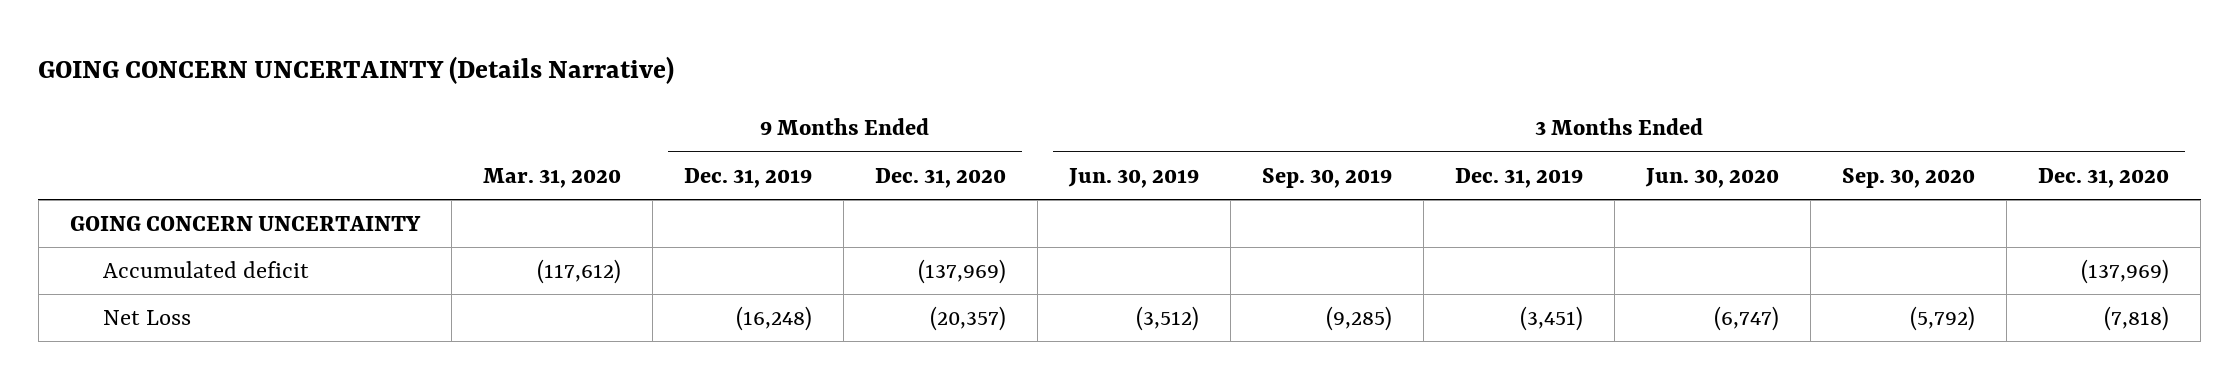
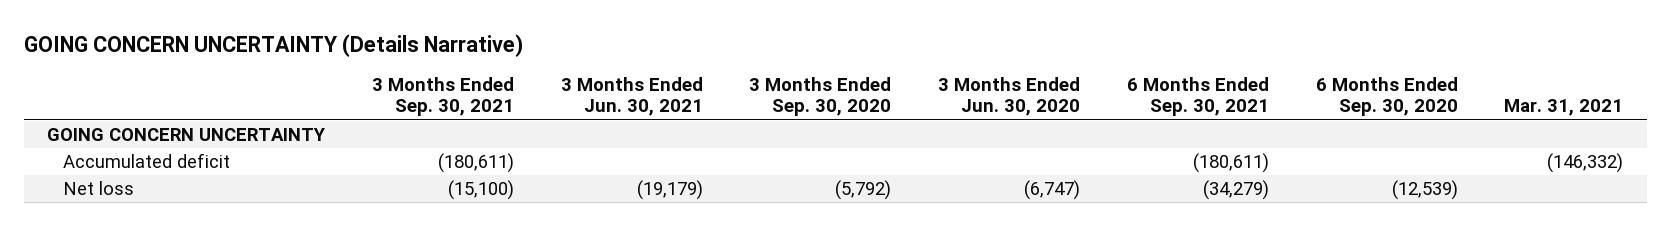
- | Mar. 31, 2020 | 9 Months Ended Dec. 31, 2019 | 9 Months Ended Dec. 31, 2020 | 3 Months Ended Jun. 30, 2019 | 3 Months Ended Sep. 30, 2019 | 3 Months Ended Dec. 31, 2019 | 3 Months Ended Jun. 30, 2020 | 3 Months Ended Sep. 30, 2020 | 3 Months Ended Dec. 31, 2020
+ | 3 Months Ended Sep. 30, 2021 | 3 Months Ended Jun. 30, 2021 | 3 Months Ended Sep. 30, 2020 | 3 Months Ended Jun. 30, 2020 | 6 Months Ended Sep. 30, 2021 | 6 Months Ended Sep. 30, 2020 | Mar. 31, 2021
- Net Loss | | (16,248) | (20,357) | (3,512) | (9,285) | (3,451) | (6,747) | (5,792) | (7,818)
+ Net loss | (15,100) | (19,179) | (5,792) | (6,747) | (34,279) | (12,539) |

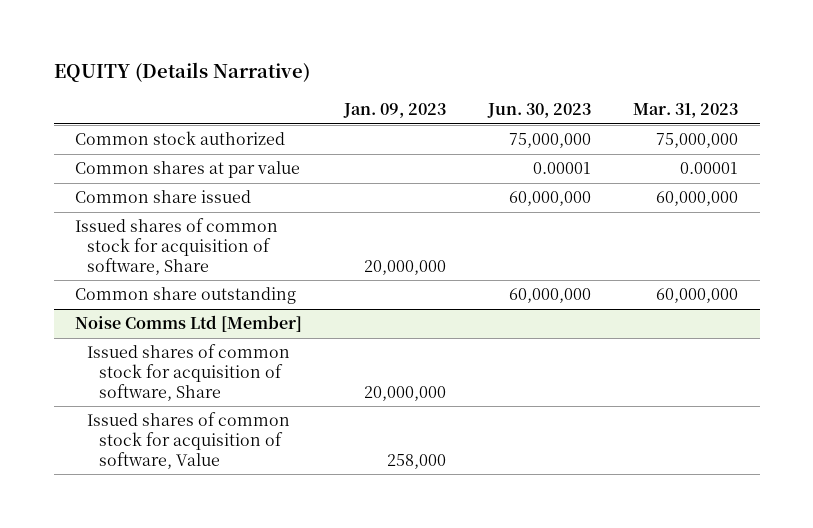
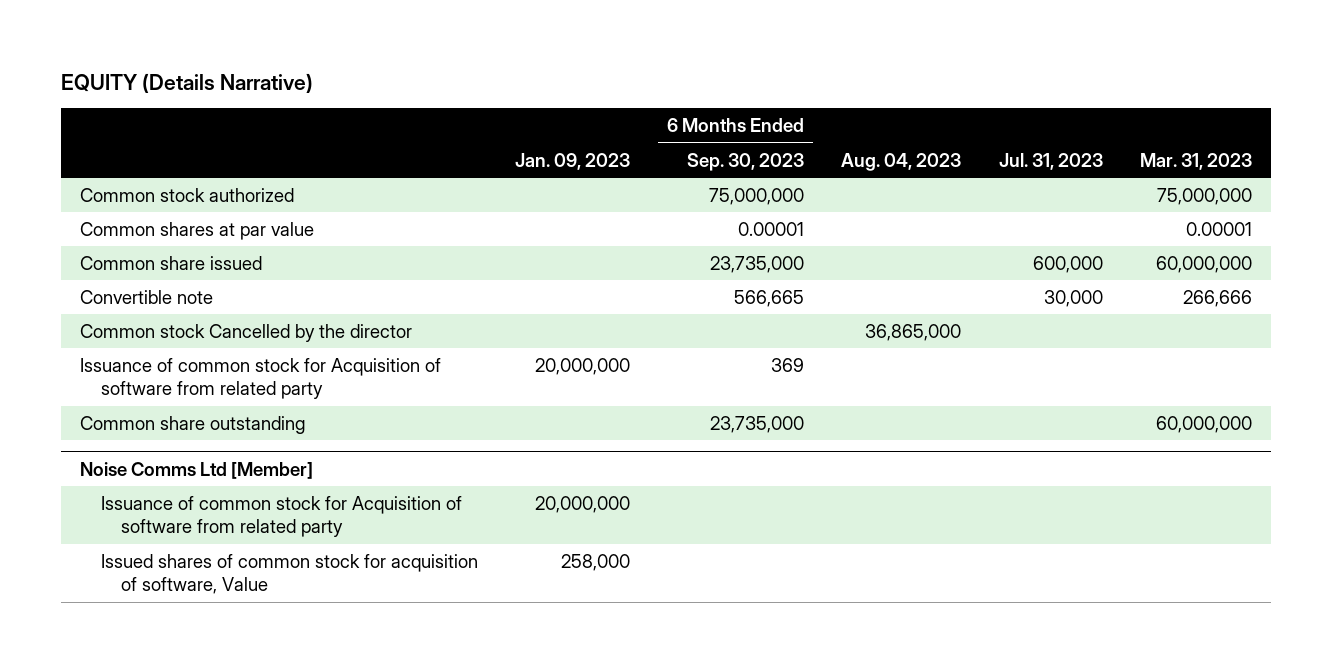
- | Jan. 09, 2023 | Jun. 30, 2023 | Mar. 31, 2023
+ | Jan. 09, 2023 | 6 Months Ended Sep. 30, 2023 | Aug. 04, 2023 | Jul. 31, 2023 | Mar. 31, 2023
- Issued shares of common stock for acquisition of software, Share | 20,000,000 | |
+ Convertible note | | 566,665 | | 30,000 | 266,666
+ Common stock Cancelled by the director | | | 36,865,000 | |
+ Issuance of common stock for Acquisition of software from related party | 20,000,000 | 369 | | |
@ Noise Comms Ltd [Member]
- Issued shares of common stock for acquisition of software, Share | 20,000,000 | |
+ Issuance of common stock for Acquisition of software from related party | 20,000,000 | | | |

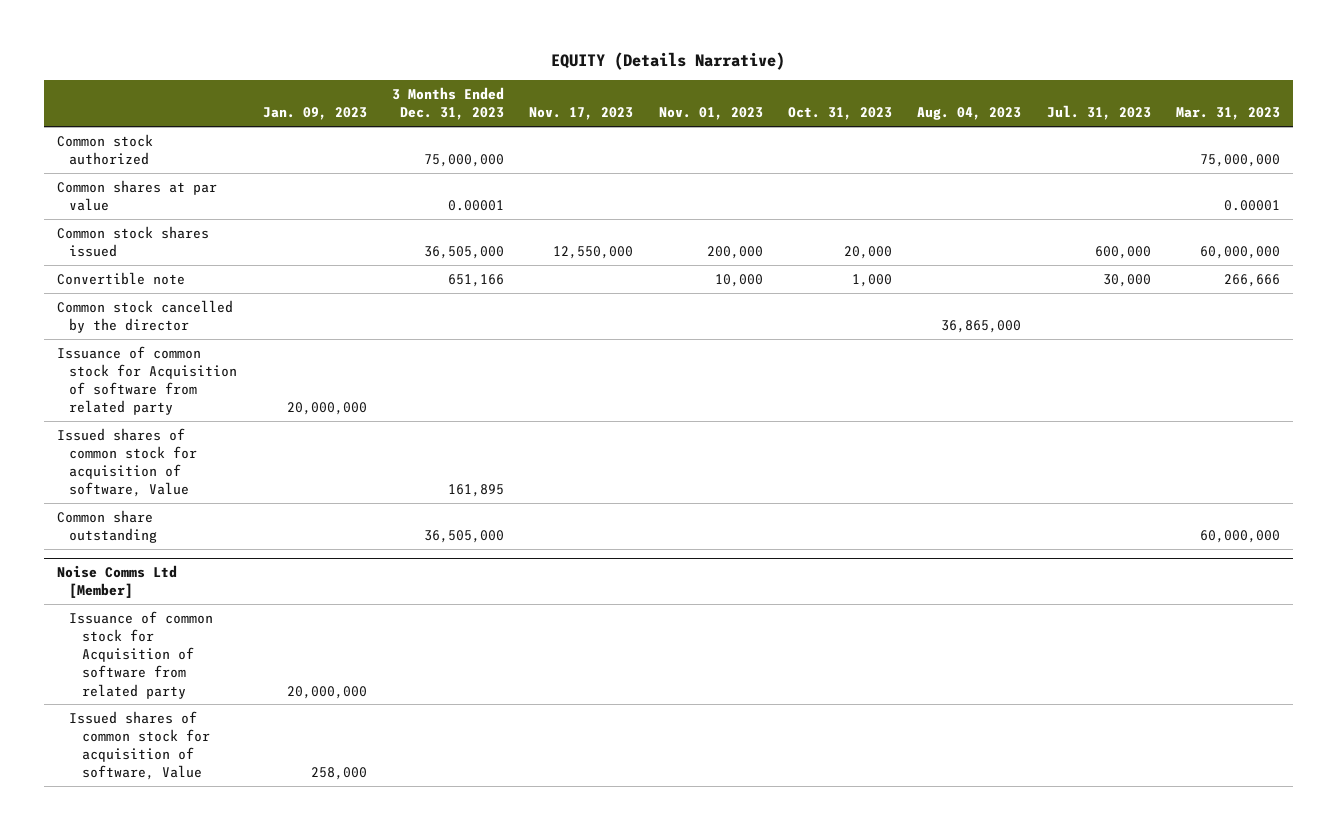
- | Jan. 09, 2023 | 6 Months Ended Sep. 30, 2023 | Aug. 04, 2023 | Jul. 31, 2023 | Mar. 31, 2023
+ | Jan. 09, 2023 | 3 Months Ended Dec. 31, 2023 | Nov. 17, 2023 | Nov. 01, 2023 | Oct. 31, 2023 | Aug. 04, 2023 | Jul. 31, 2023 | Mar. 31, 2023
- Common share issued | | 23,735,000 | | 600,000 | 60,000,000
+ Common stock shares issued | | 36,505,000 | 12,550,000 | 200,000 | 20,000 | | 600,000 | 60,000,000
- Common stock Cancelled by the director | | | 36,865,000 | |
+ Common stock cancelled by the director | | | | | | 36,865,000 | |
+ Issued shares of common stock for acquisition of software, Value | | 161,895 | | | | | |

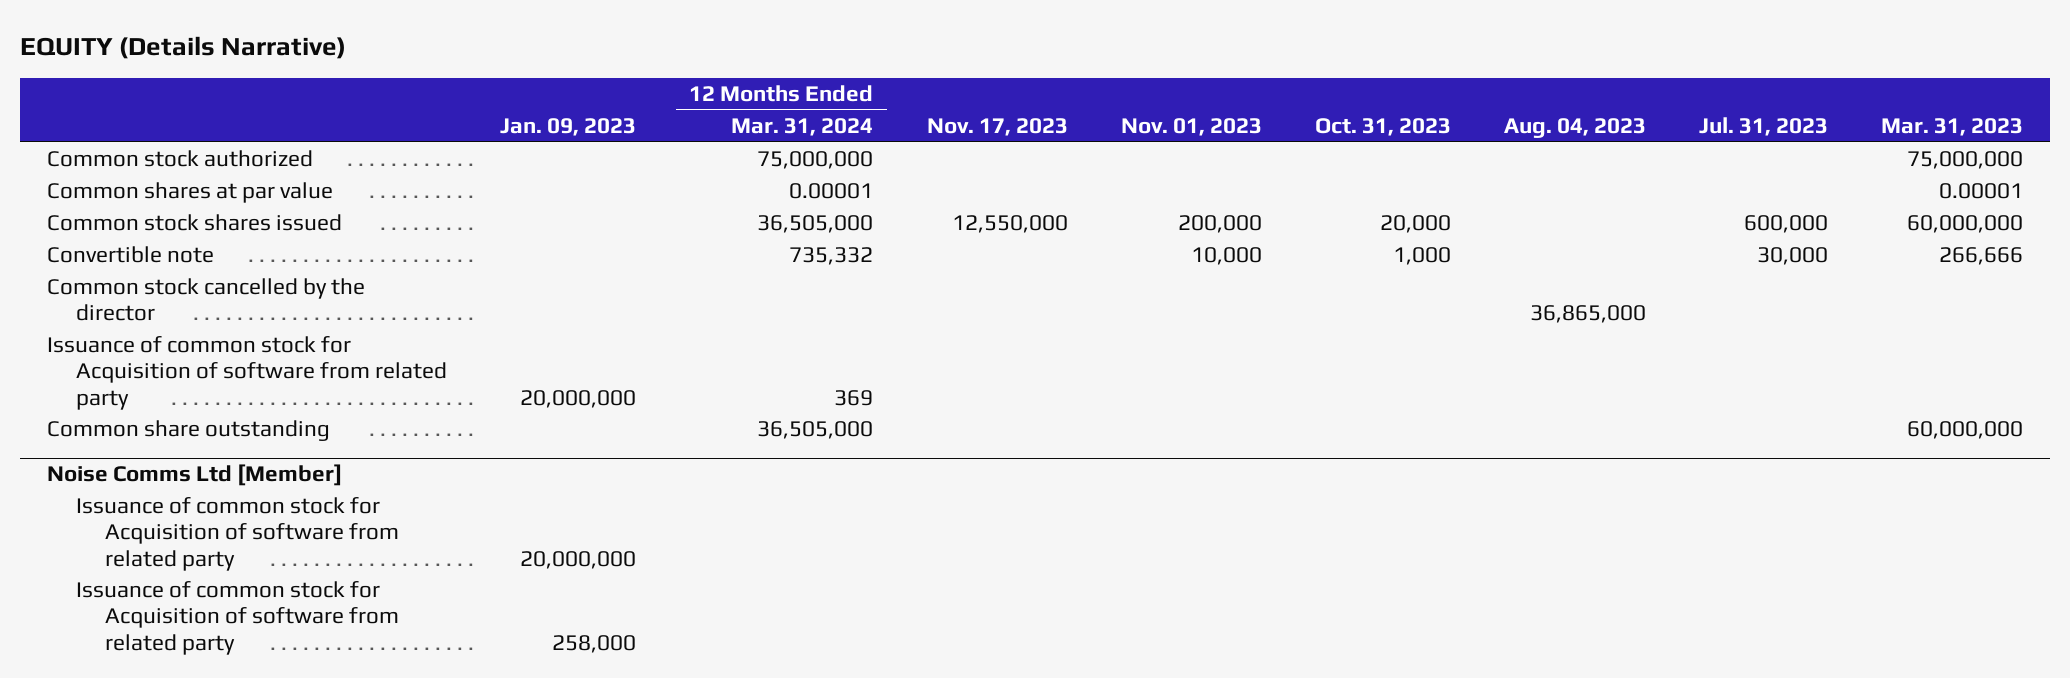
- | Jan. 09, 2023 | 3 Months Ended Dec. 31, 2023 | Nov. 17, 2023 | Nov. 01, 2023 | Oct. 31, 2023 | Aug. 04, 2023 | Jul. 31, 2023 | Mar. 31, 2023
+ | Jan. 09, 2023 | 12 Months Ended Mar. 31, 2024 | Nov. 17, 2023 | Nov. 01, 2023 | Oct. 31, 2023 | Aug. 04, 2023 | Jul. 31, 2023 | Mar. 31, 2023
- Issued shares of common stock for acquisition of software, Value | | 161,895 | | | | | |
@ Noise Comms Ltd [Member]
- Issued shares of common stock for acquisition of software, Value | 258,000 | | | | | | |
+ Issuance of common stock for Acquisition of software from related party | 258,000 | | | | | | |

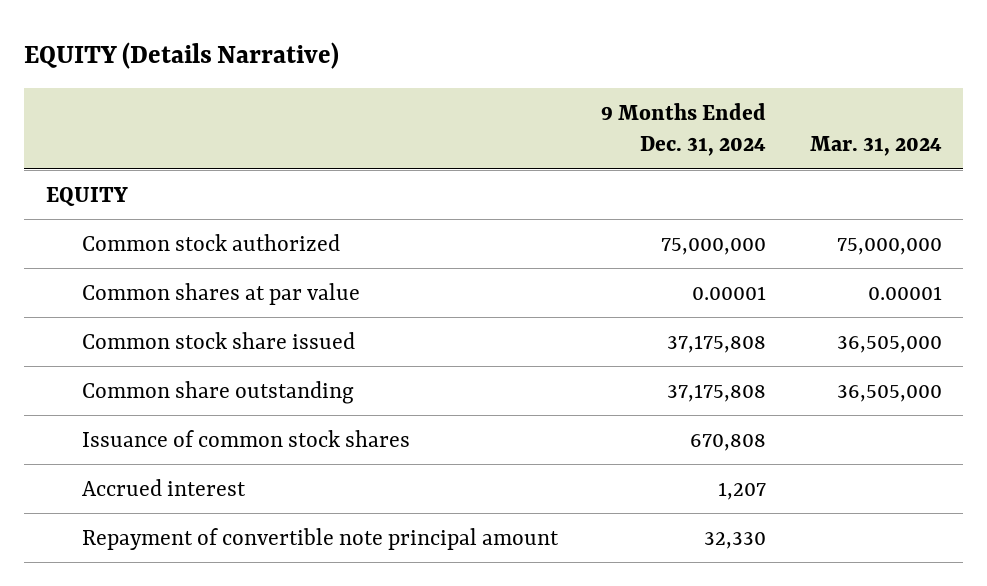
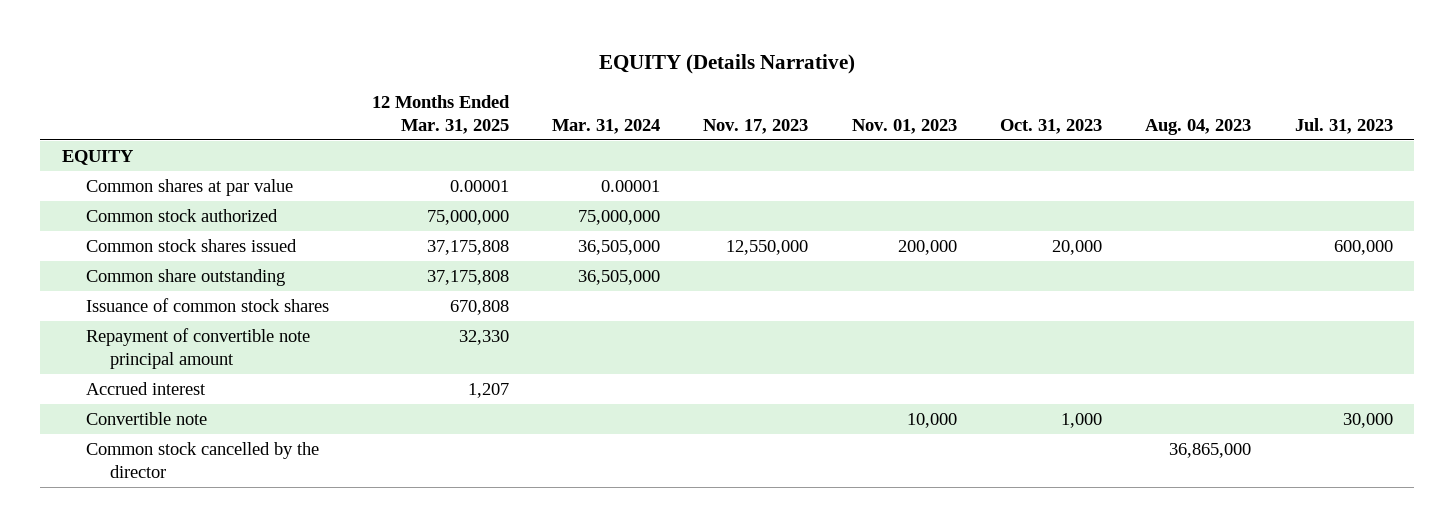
- | 9 Months Ended Dec. 31, 2024 | Mar. 31, 2024
+ | 12 Months Ended Mar. 31, 2025 | Mar. 31, 2024 | Nov. 17, 2023 | Nov. 01, 2023 | Oct. 31, 2023 | Aug. 04, 2023 | Jul. 31, 2023
- Common stock share issued | 37,175,808 | 36,505,000
moved down: Common stock authorized | 75,000,000 | 75,000,000 | | | | |
+ Common stock shares issued | 37,175,808 | 36,505,000 | 12,550,000 | 200,000 | 20,000 | | 600,000
moved down: Accrued interest | 1,207 | | | | | |
+ Convertible note | | | | 10,000 | 1,000 | | 30,000
+ Common stock cancelled by the director | | | | | | 36,865,000 |

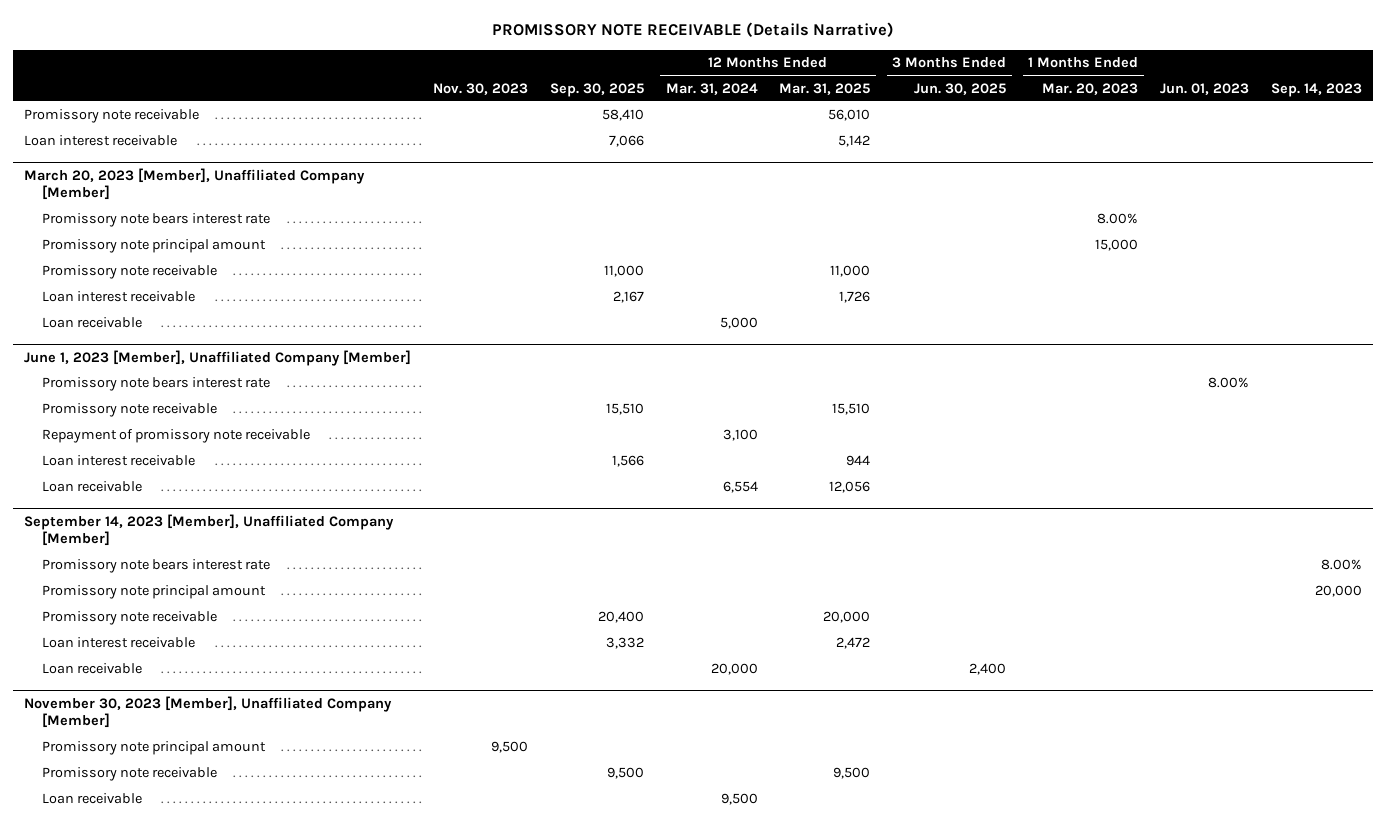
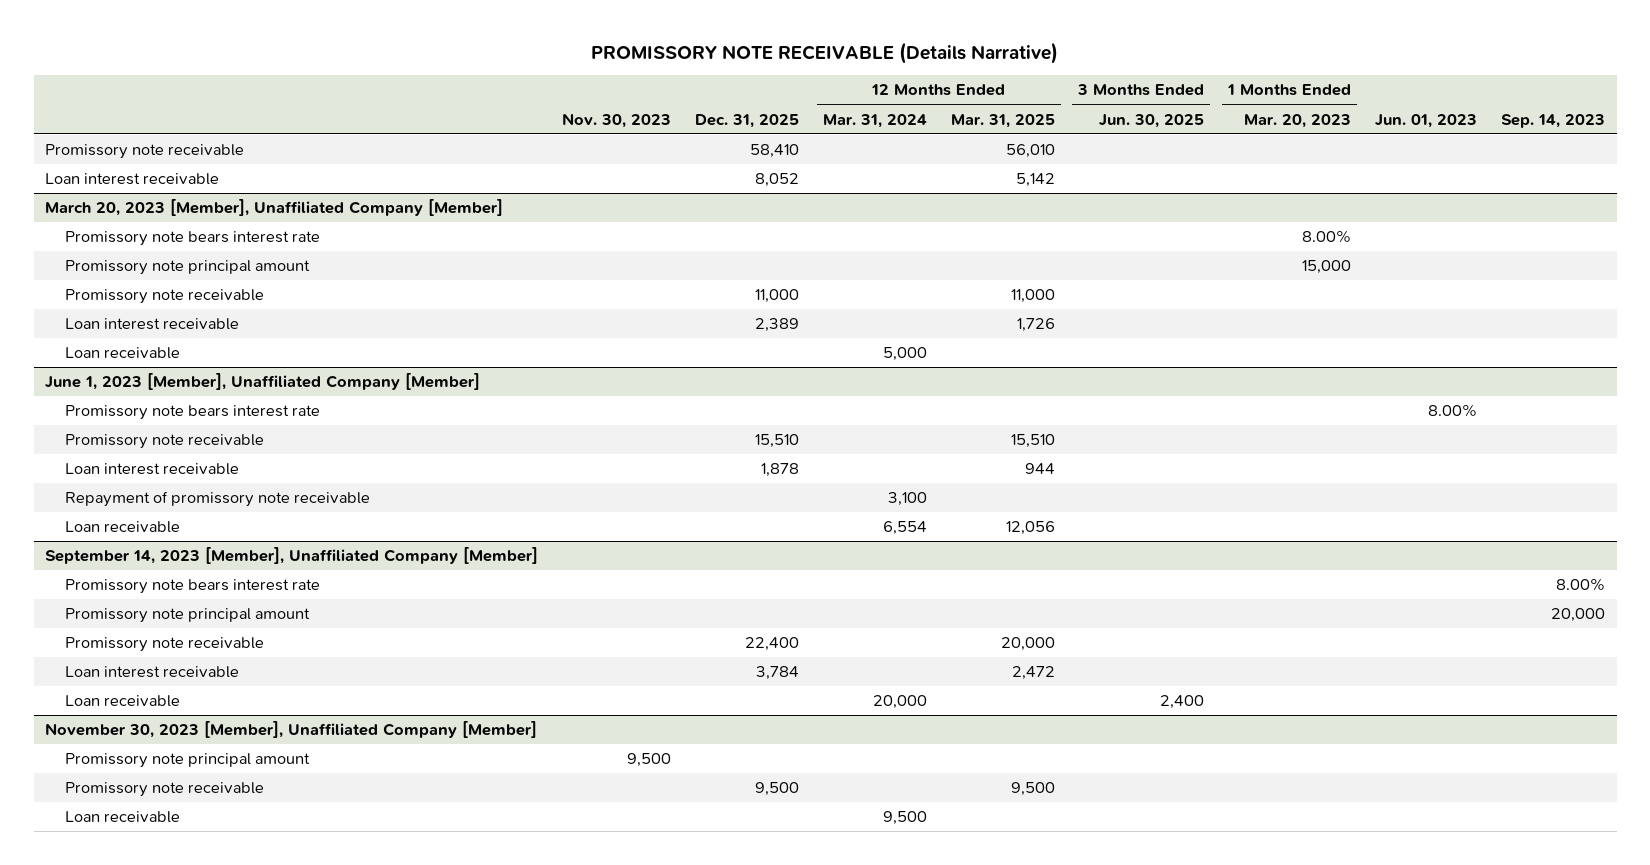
- | Nov. 30, 2023 | Sep. 30, 2025 | 12 Months Ended Mar. 31, 2024 | 12 Months Ended Mar. 31, 2025 | 3 Months Ended Jun. 30, 2025 | 1 Months Ended Mar. 20, 2023 | Jun. 01, 2023 | Sep. 14, 2023
+ | Nov. 30, 2023 | Dec. 31, 2025 | 12 Months Ended Mar. 31, 2024 | 12 Months Ended Mar. 31, 2025 | 3 Months Ended Jun. 30, 2025 | 1 Months Ended Mar. 20, 2023 | Jun. 01, 2023 | Sep. 14, 2023
@ June 1, 2023 [Member], Unaffiliated Company [Member]
moved down: Repayment of promissory note receivable | | | 3,100 | | | | |

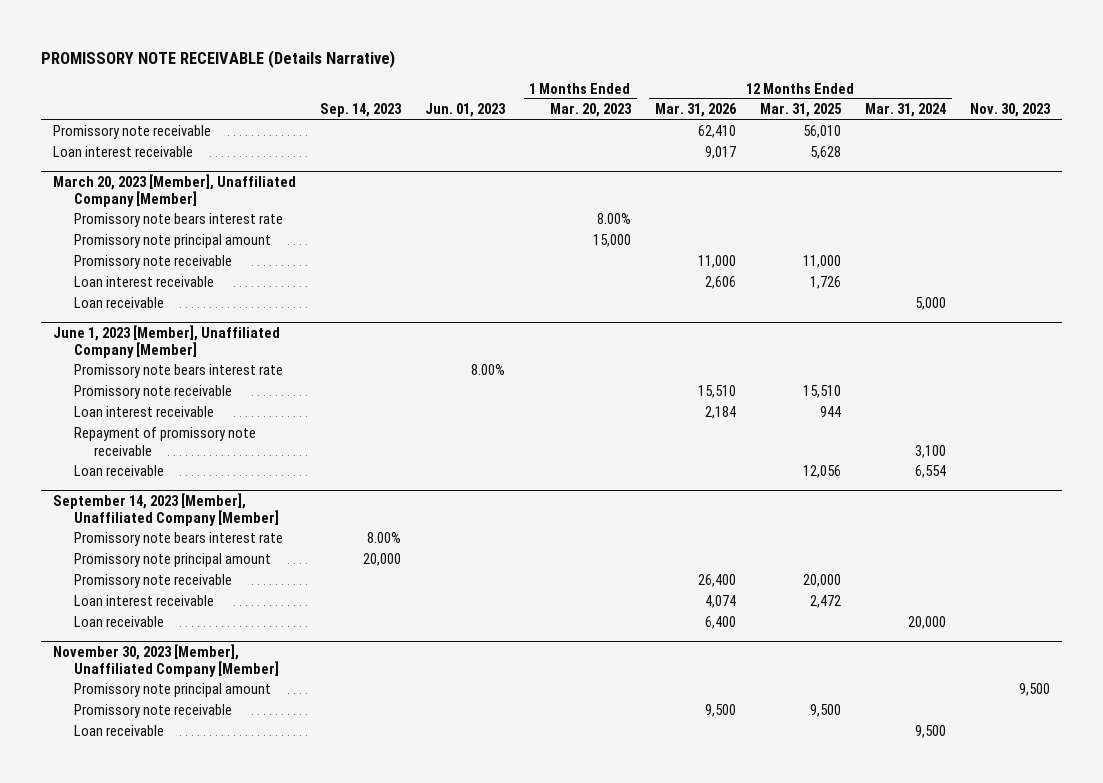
- | Nov. 30, 2023 | Dec. 31, 2025 | 12 Months Ended Mar. 31, 2024 | 12 Months Ended Mar. 31, 2025 | 3 Months Ended Jun. 30, 2025 | 1 Months Ended Mar. 20, 2023 | Jun. 01, 2023 | Sep. 14, 2023
+ | Sep. 14, 2023 | Jun. 01, 2023 | 1 Months Ended Mar. 20, 2023 | 12 Months Ended Mar. 31, 2026 | 12 Months Ended Mar. 31, 2025 | 12 Months Ended Mar. 31, 2024 | Nov. 30, 2023
- Loan interest receivable | | 8,052 | | 5,142 | | | |
+ Loan interest receivable | | | | 9,017 | 5,628 | |

